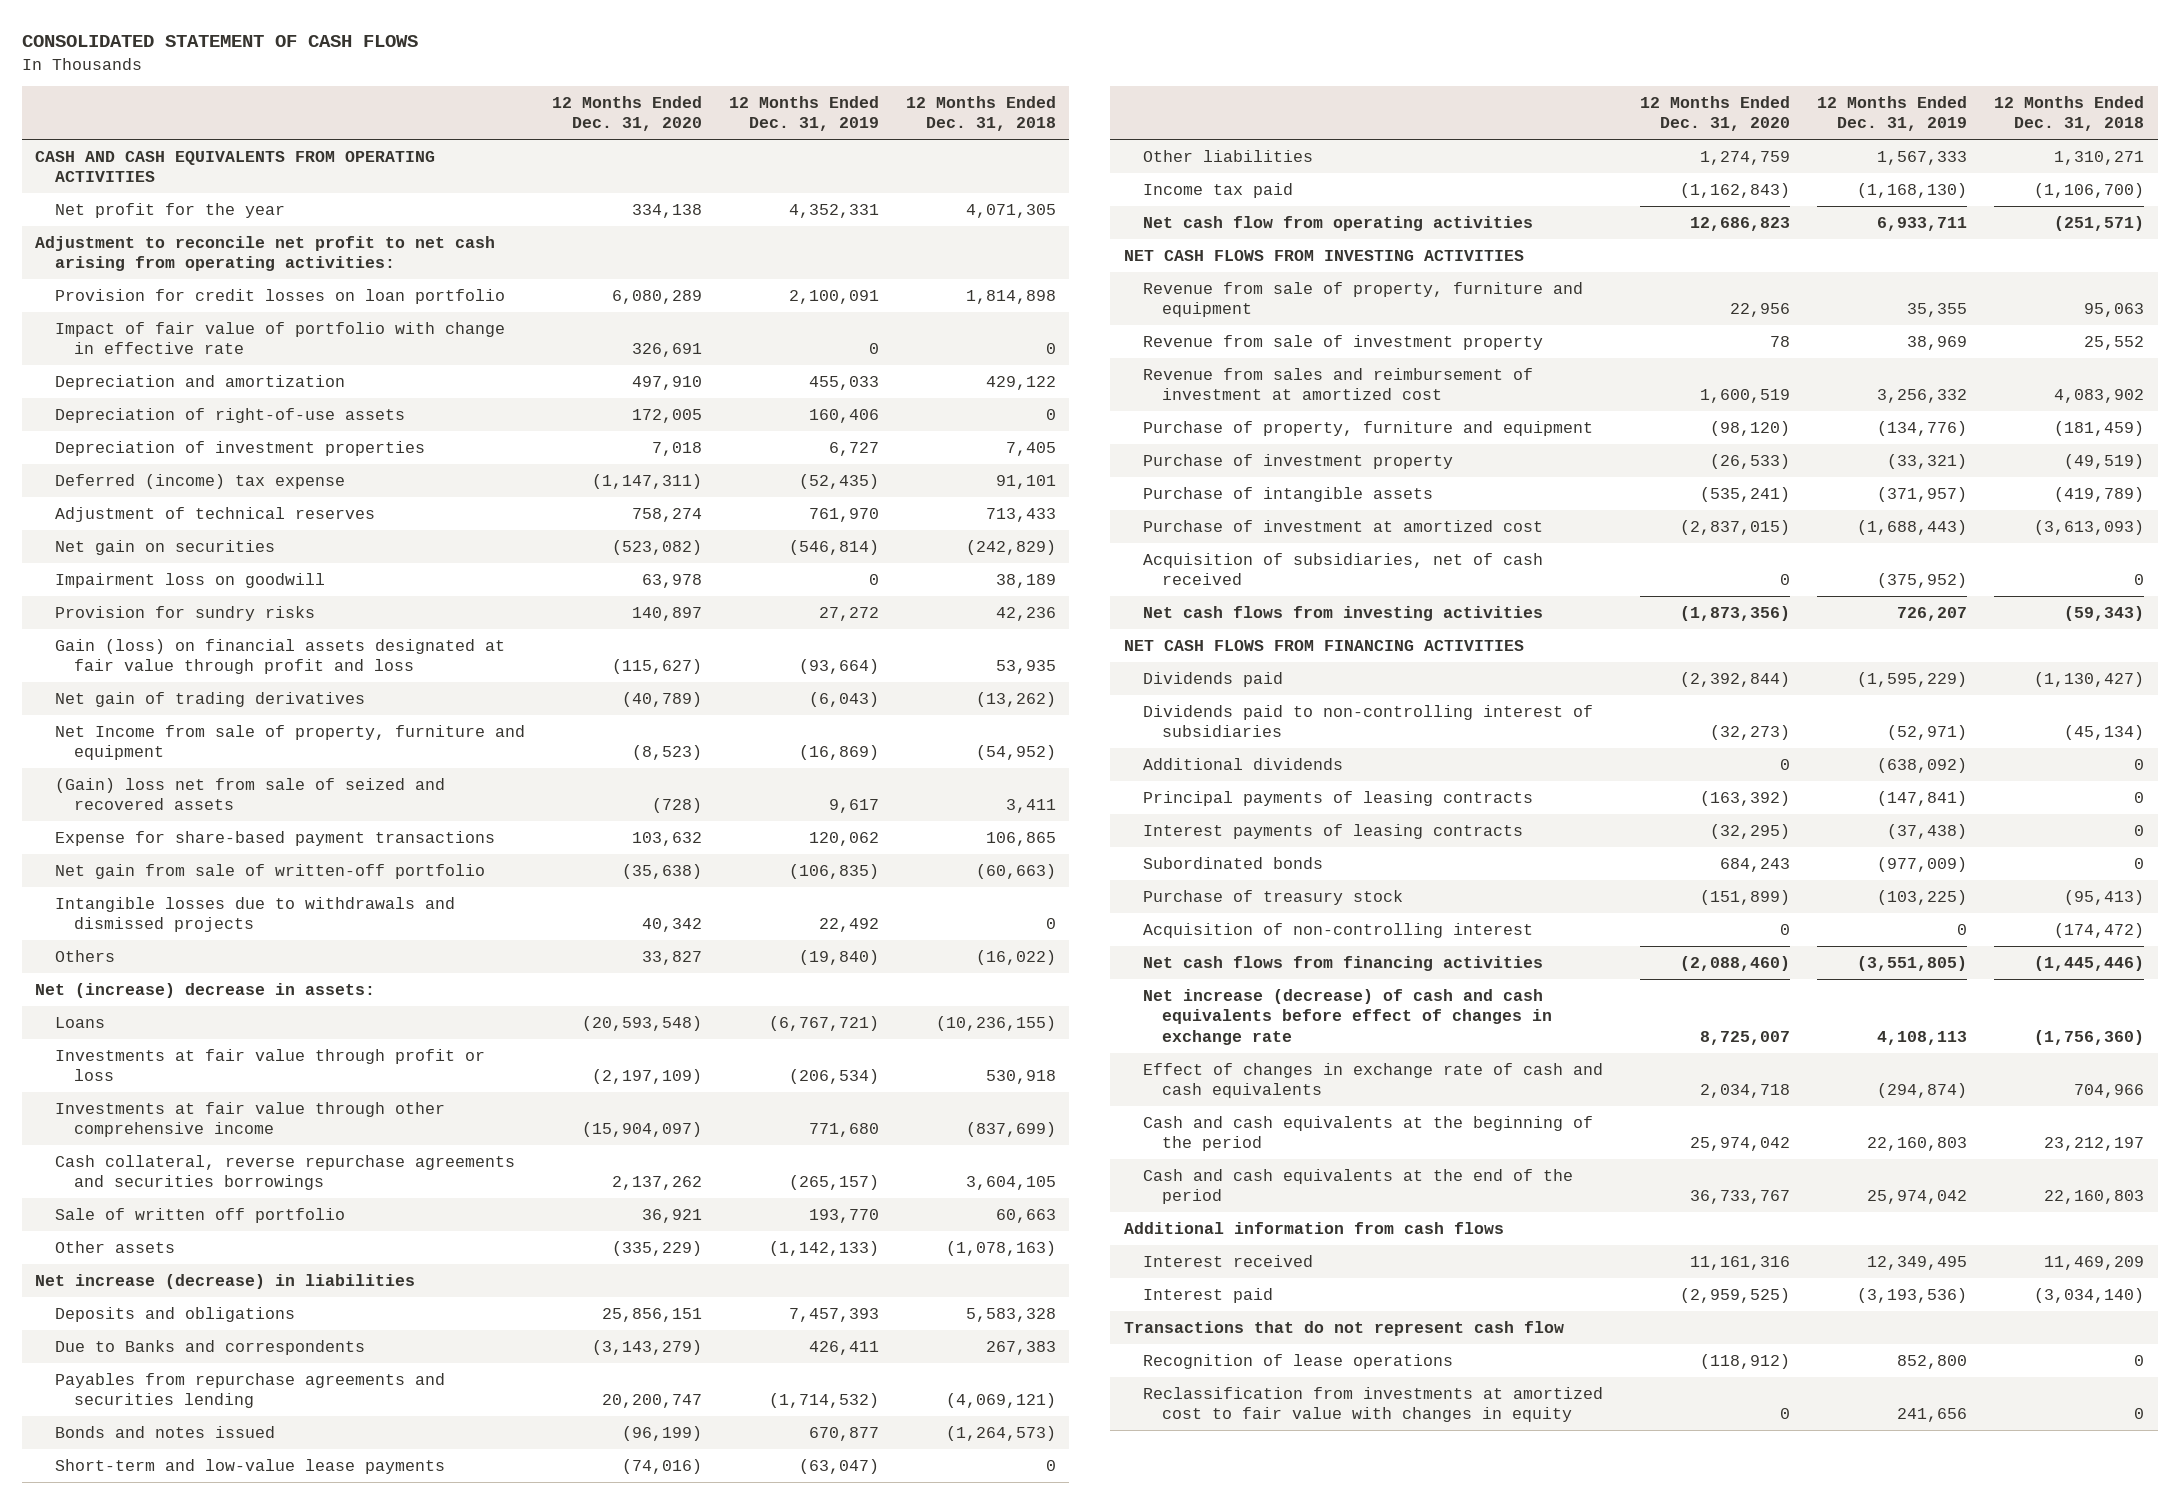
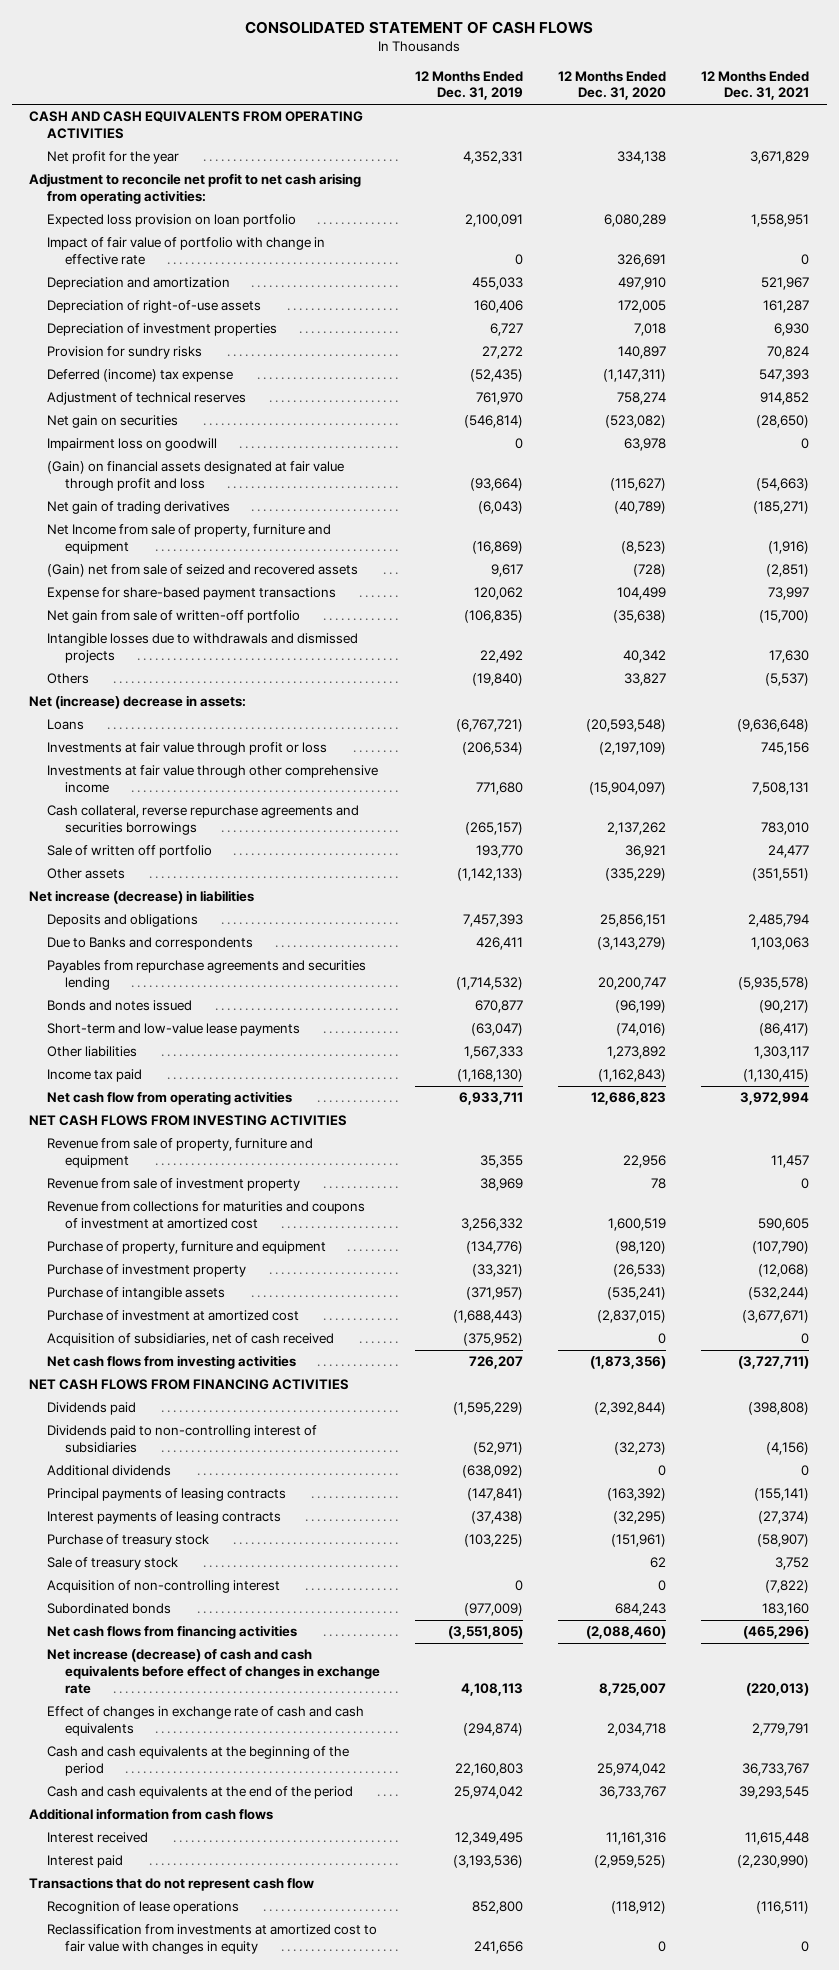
- | 12 Months Ended Dec. 31, 2020 | 12 Months Ended Dec. 31, 2019 | 12 Months Ended Dec. 31, 2018
+ | 12 Months Ended Dec. 31, 2019 | 12 Months Ended Dec. 31, 2020 | 12 Months Ended Dec. 31, 2021
- Provision for credit losses on loan portfolio | 6,080,289 | 2,100,091 | 1,814,898
+ Expected loss provision on loan portfolio | 2,100,091 | 6,080,289 | 1,558,951
moved up: Provision for sundry risks | 27,272 | 140,897 | 70,824
- Gain (loss) on financial assets designated at fair value through profit and loss | (115,627) | (93,664) | 53,935
+ (Gain) on financial assets designated at fair value through profit and loss | (93,664) | (115,627) | (54,663)
- (Gain) loss net from sale of seized and recovered assets | (728) | 9,617 | 3,411
- Expense for share-based payment transactions | 103,632 | 120,062 | 106,865
+ (Gain) net from sale of seized and recovered assets | 9,617 | (728) | (2,851)
+ Expense for share-based payment transactions | 120,062 | 104,499 | 73,997
- Other liabilities | 1,274,759 | 1,567,333 | 1,310,271
+ Other liabilities | 1,567,333 | 1,273,892 | 1,303,117
- Revenue from sales and reimbursement of investment at amortized cost | 1,600,519 | 3,256,332 | 4,083,902
+ Revenue from collections for maturities and coupons of investment at amortized cost | 3,256,332 | 1,600,519 | 590,605
- Purchase of treasury stock | (151,899) | (103,225) | (95,413)
+ Purchase of treasury stock | (103,225) | (151,961) | (58,907)
+ Sale of treasury stock | | 62 | 3,752
moved down: Subordinated bonds | (977,009) | 684,243 | 183,160

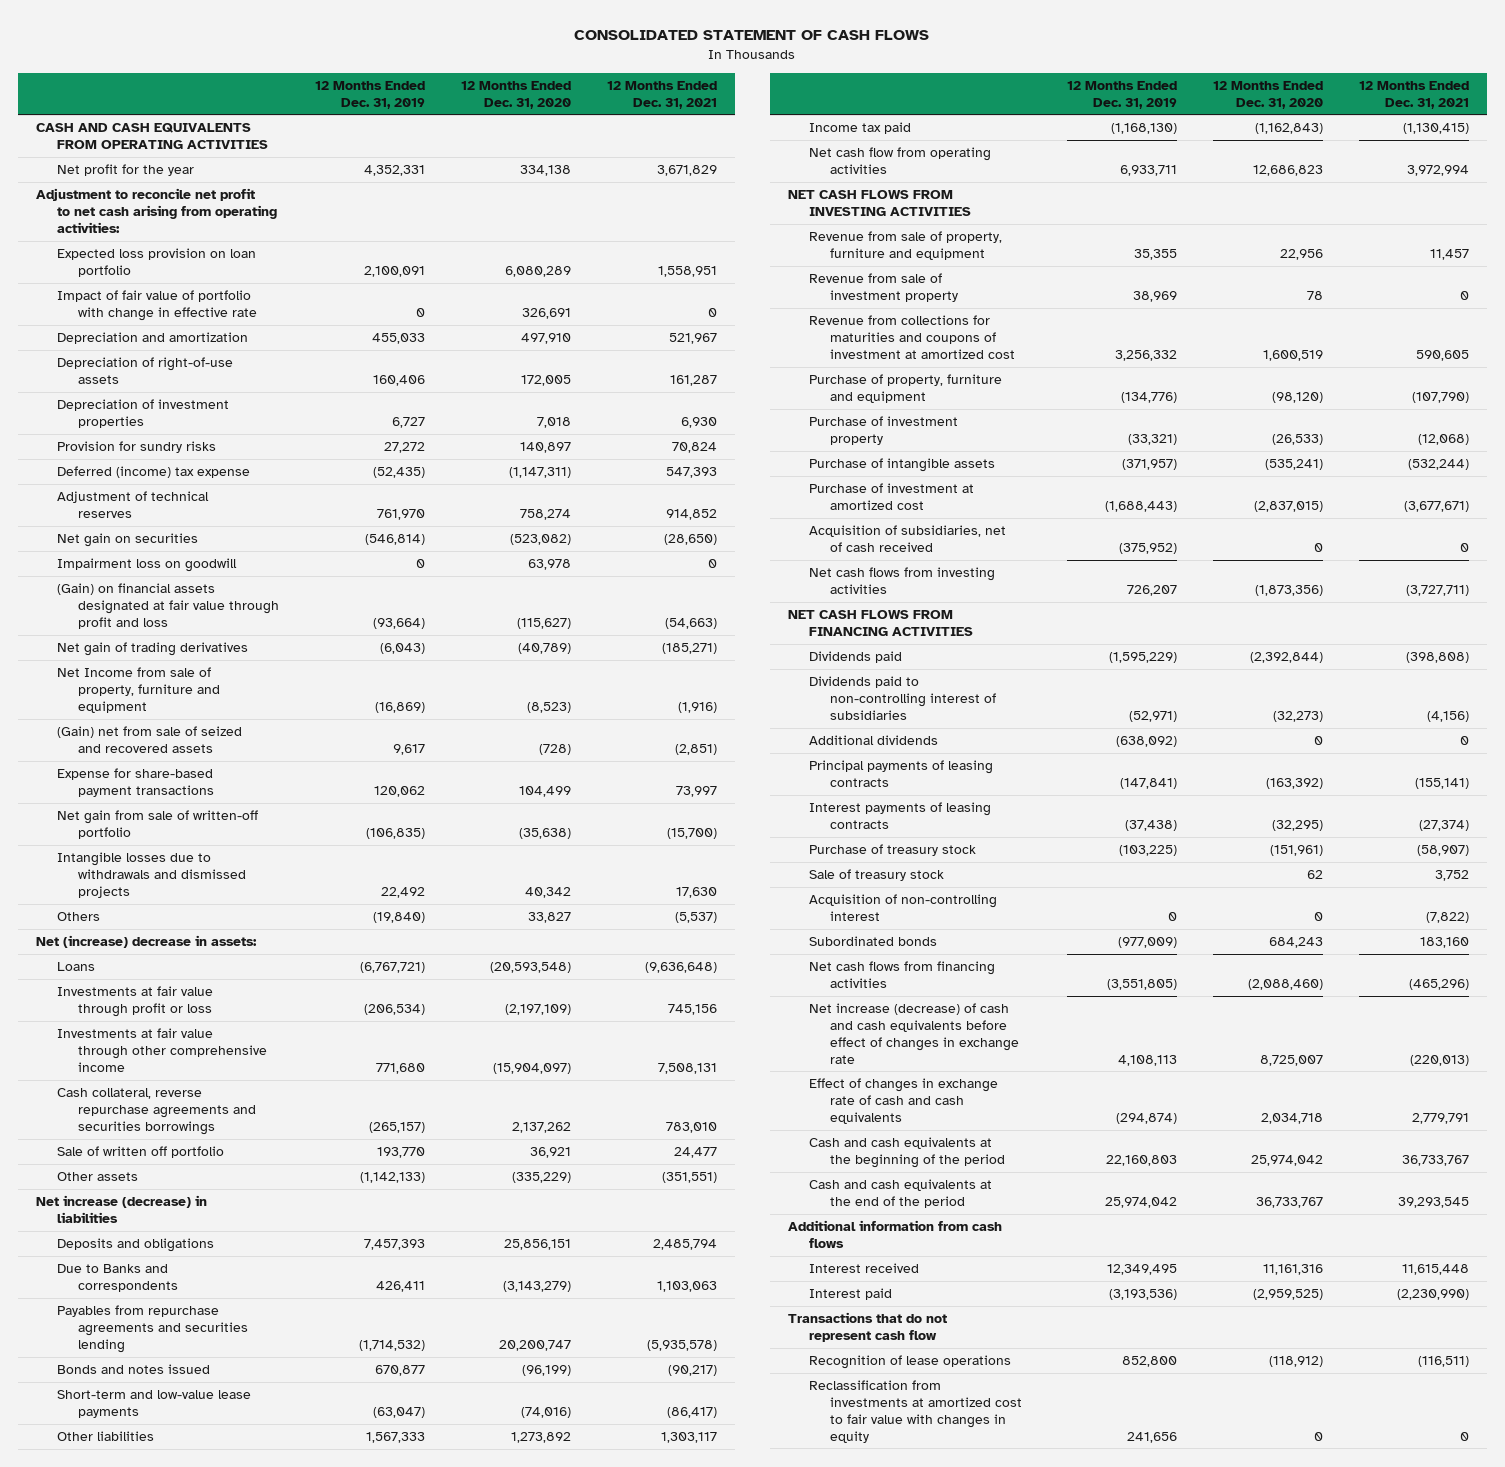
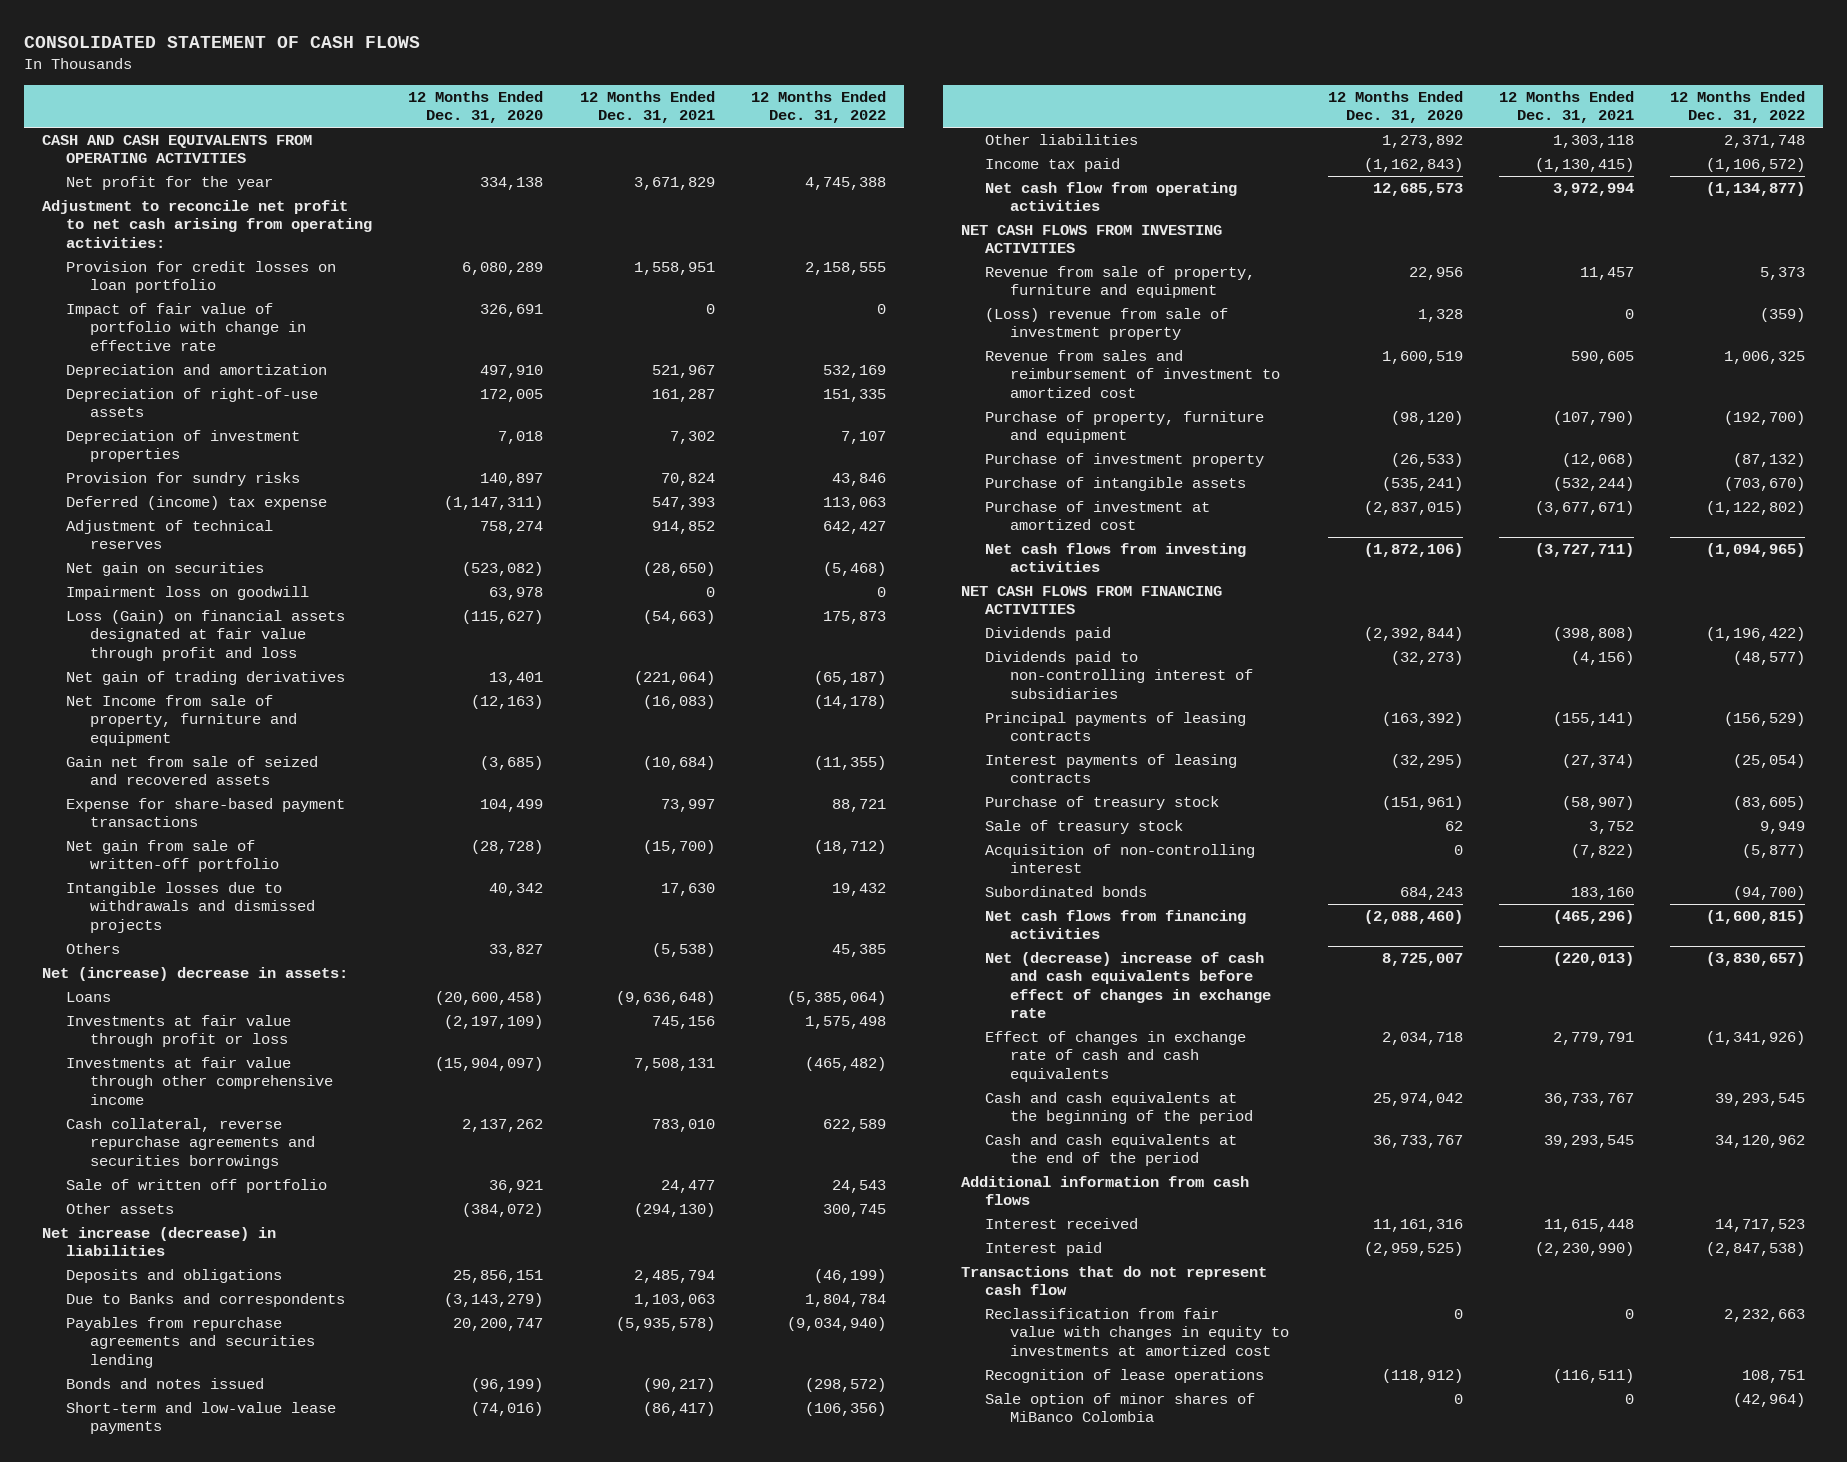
- | 12 Months Ended Dec. 31, 2019 | 12 Months Ended Dec. 31, 2020 | 12 Months Ended Dec. 31, 2021
+ | 12 Months Ended Dec. 31, 2020 | 12 Months Ended Dec. 31, 2021 | 12 Months Ended Dec. 31, 2022
- Expected loss provision on loan portfolio | 2,100,091 | 6,080,289 | 1,558,951
+ Provision for credit losses on loan portfolio | 6,080,289 | 1,558,951 | 2,158,555
- Depreciation of investment properties | 6,727 | 7,018 | 6,930
+ Depreciation of investment properties | 7,018 | 7,302 | 7,107
- (Gain) on financial assets designated at fair value through profit and loss | (93,664) | (115,627) | (54,663)
- Net gain of trading derivatives | (6,043) | (40,789) | (185,271)
- Net Income from sale of property, furniture and equipment | (16,869) | (8,523) | (1,916)
- (Gain) net from sale of seized and recovered assets | 9,617 | (728) | (2,851)
+ Loss (Gain) on financial assets designated at fair value through profit and loss | (115,627) | (54,663) | 175,873
+ Net gain of trading derivatives | 13,401 | (221,064) | (65,187)
+ Net Income from sale of property, furniture and equipment | (12,163) | (16,083) | (14,178)
+ Gain net from sale of seized and recovered assets | (3,685) | (10,684) | (11,355)
- Net gain from sale of written-off portfolio | (106,835) | (35,638) | (15,700)
+ Net gain from sale of written-off portfolio | (28,728) | (15,700) | (18,712)
- Others | (19,840) | 33,827 | (5,537)
+ Others | 33,827 | (5,538) | 45,385
- Loans | (6,767,721) | (20,593,548) | (9,636,648)
+ Loans | (20,600,458) | (9,636,648) | (5,385,064)
- Other assets | (1,142,133) | (335,229) | (351,551)
+ Other assets | (384,072) | (294,130) | 300,745
- Other liabilities | 1,567,333 | 1,273,892 | 1,303,117
+ Other liabilities | 1,273,892 | 1,303,118 | 2,371,748
- Net cash flow from operating activities | 6,933,711 | 12,686,823 | 3,972,994
+ Net cash flow from operating activities | 12,685,573 | 3,972,994 | (1,134,877)
- Revenue from sale of investment property | 38,969 | 78 | 0
- Revenue from collections for maturities and coupons of investment at amortized cost | 3,256,332 | 1,600,519 | 590,605
+ (Loss) revenue from sale of investment property | 1,328 | 0 | (359)
+ Revenue from sales and reimbursement of investment to amortized cost | 1,600,519 | 590,605 | 1,006,325
- Acquisition of subsidiaries, net of cash received | (375,952) | 0 | 0
- Net cash flows from investing activities | 726,207 | (1,873,356) | (3,727,711)
+ Net cash flows from investing activities | (1,872,106) | (3,727,711) | (1,094,965)
- Additional dividends | (638,092) | 0 | 0
- Net increase (decrease) of cash and cash equivalents before effect of changes in exchange rate | 4,108,113 | 8,725,007 | (220,013)
+ Net (decrease) increase of cash and cash equivalents before effect of changes in exchange rate | 8,725,007 | (220,013) | (3,830,657)
+ Reclassification from fair value with changes in equity to investments at amortized cost | 0 | 0 | 2,232,663
- Reclassification from investments at amortized cost to fair value with changes in equity | 241,656 | 0 | 0
+ Sale option of minor shares of MiBanco Colombia | 0 | 0 | (42,964)

